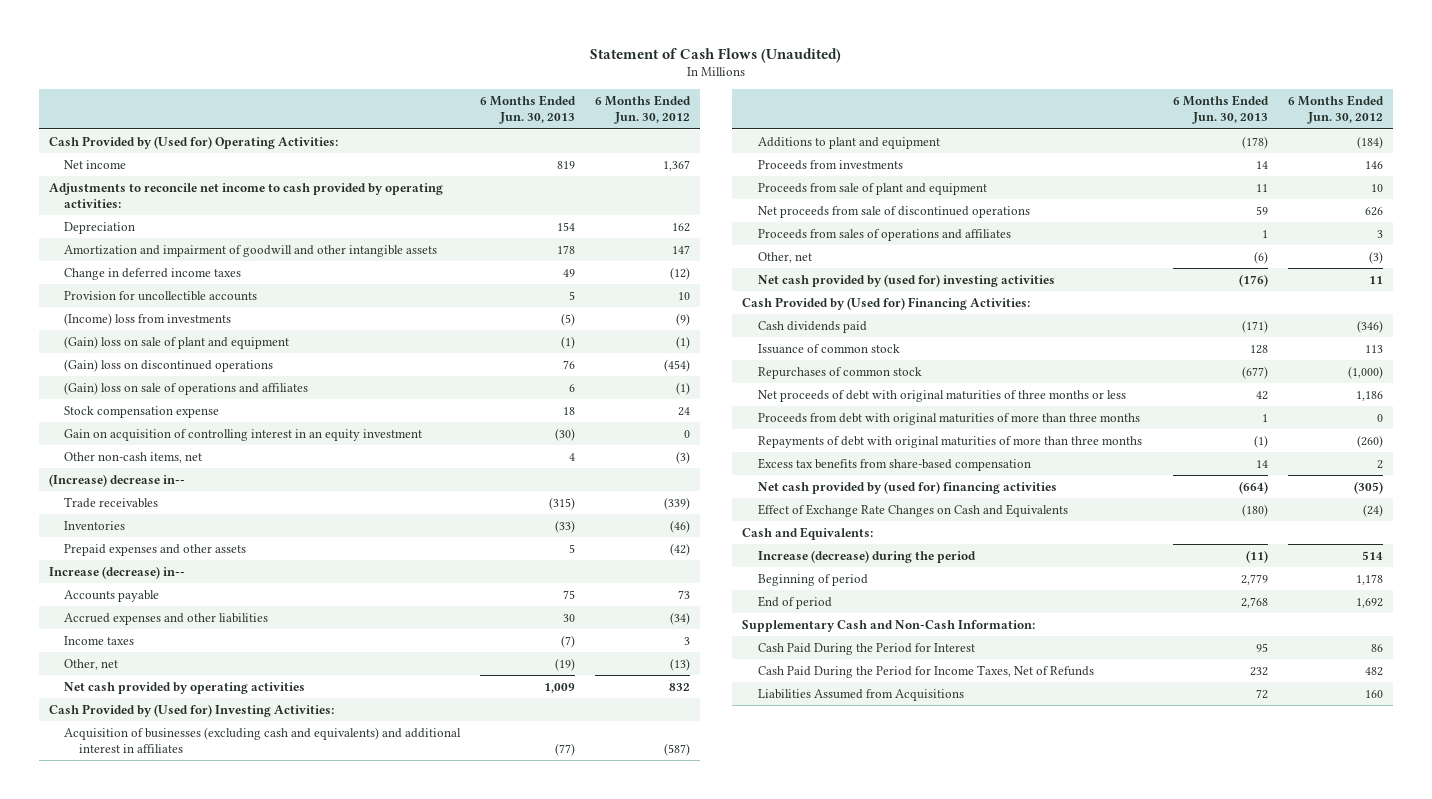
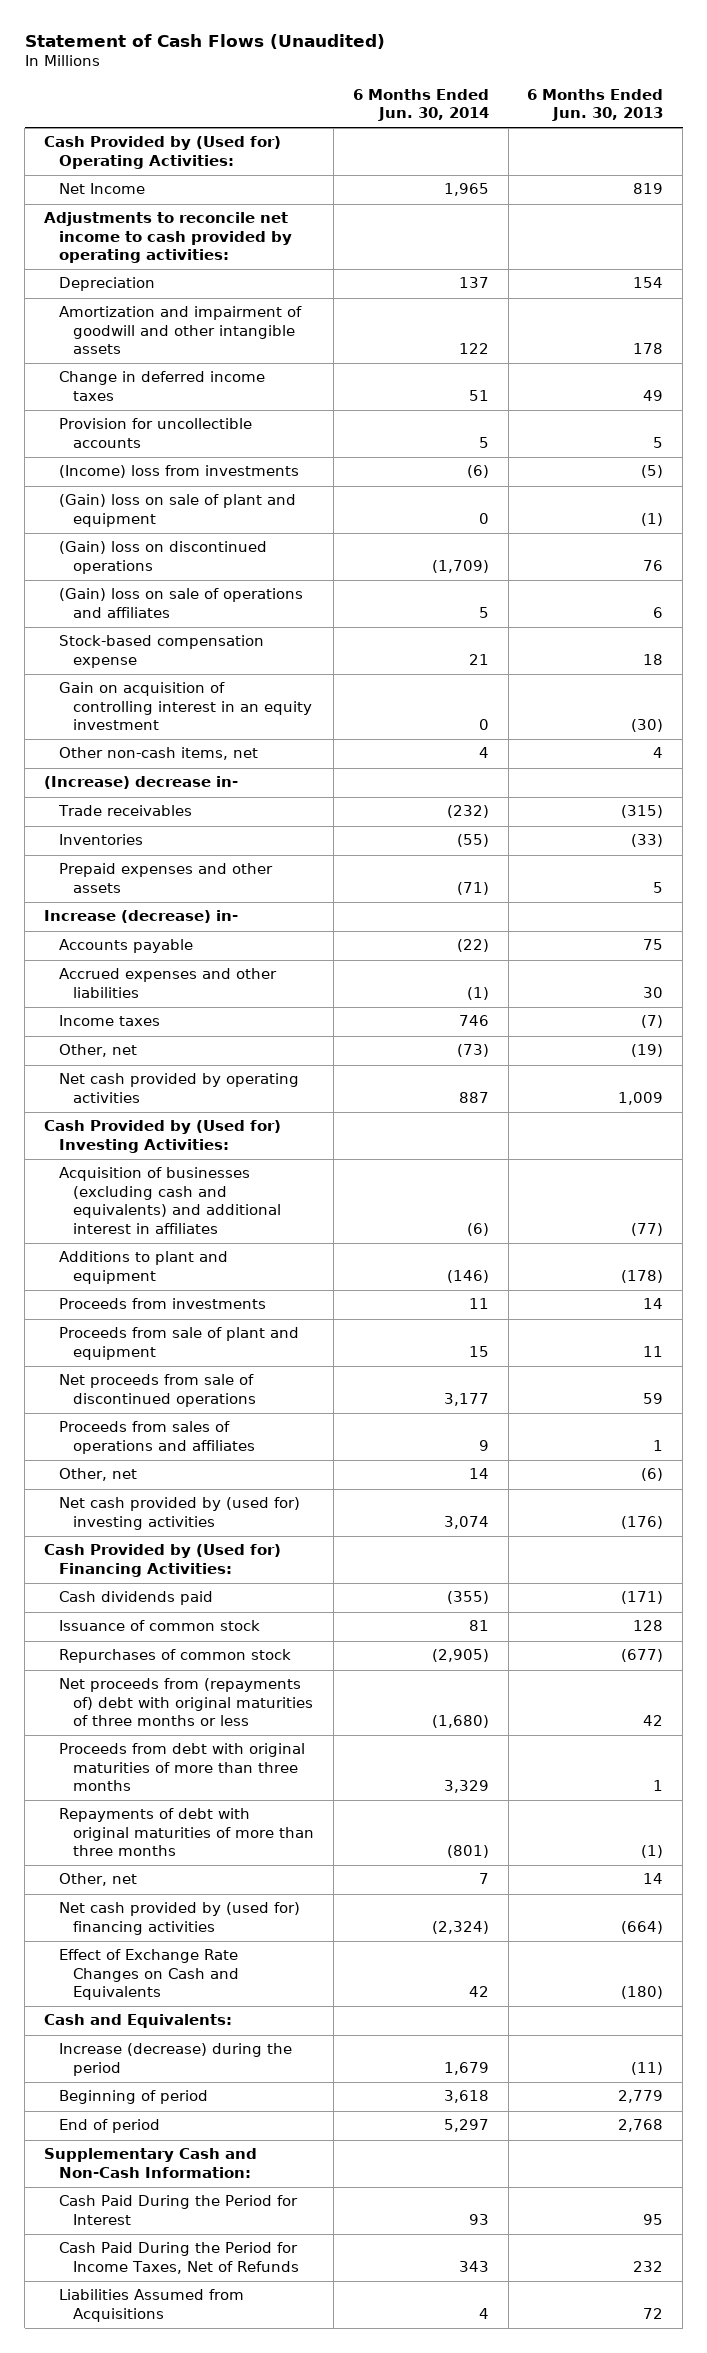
- | 6 Months Ended Jun. 30, 2013 | 6 Months Ended Jun. 30, 2012
+ | 6 Months Ended Jun. 30, 2014 | 6 Months Ended Jun. 30, 2013
- Net income | 819 | 1,367
+ Net Income | 1,965 | 819
- Stock compensation expense | 18 | 24
+ Stock-based compensation expense | 21 | 18
- (Increase) decrease in--
+ (Increase) decrease in-
- Increase (decrease) in--
+ Increase (decrease) in-
- Net proceeds of debt with original maturities of three months or less | 42 | 1,186
+ Net proceeds from (repayments of) debt with original maturities of three months or less | (1,680) | 42
- Excess tax benefits from share-based compensation | 14 | 2
+ Other, net | 7 | 14

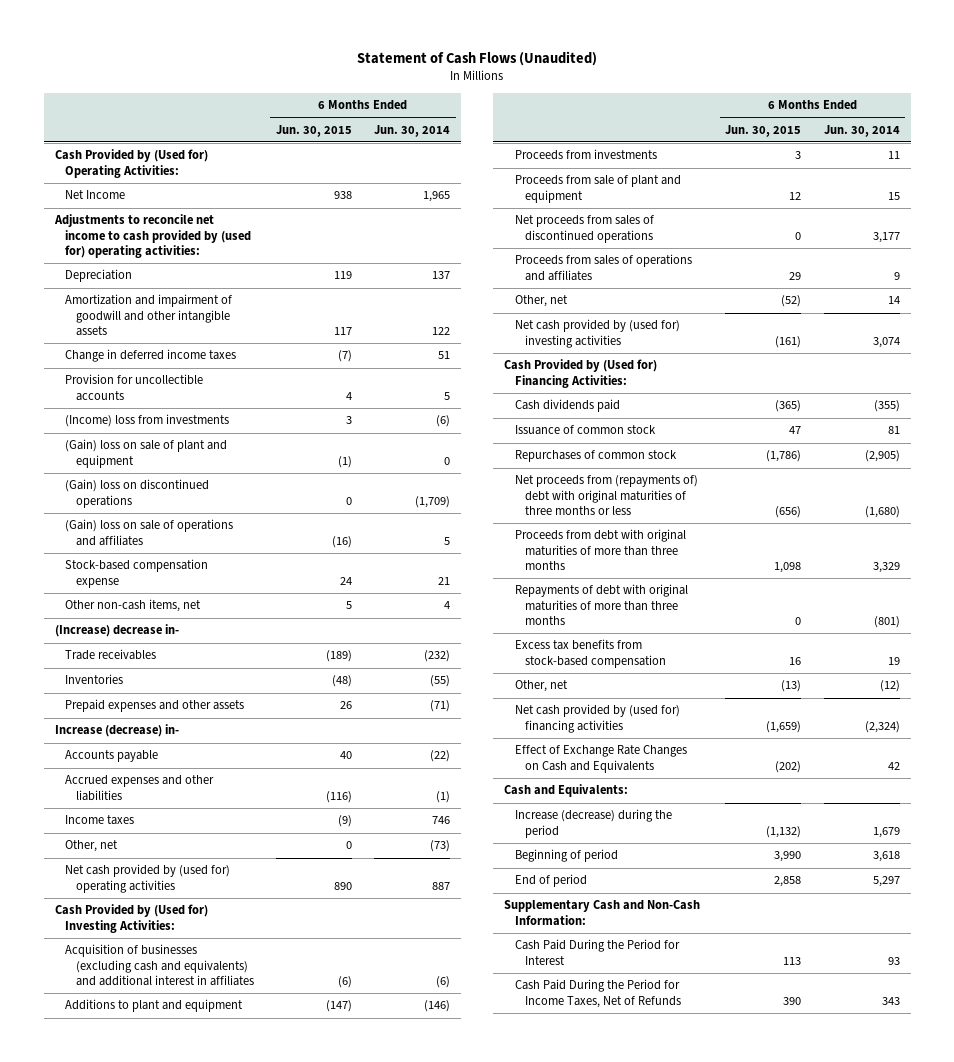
- | 6 Months Ended Jun. 30, 2014 | 6 Months Ended Jun. 30, 2013
+ | 6 Months Ended Jun. 30, 2015 | 6 Months Ended Jun. 30, 2014
- Adjustments to reconcile net income to cash provided by operating activities:
+ Adjustments to reconcile net income to cash provided by (used for) operating activities:
- Gain on acquisition of controlling interest in an equity investment | 0 | (30)
- Net cash provided by operating activities | 887 | 1,009
+ Net cash provided by (used for) operating activities | 890 | 887
- Net proceeds from sale of discontinued operations | 3,177 | 59
+ Net proceeds from sales of discontinued operations | 0 | 3,177
- Other, net | 7 | 14
+ Excess tax benefits from stock-based compensation | 16 | 19
+ Other, net | (13) | (12)
- Liabilities Assumed from Acquisitions | 4 | 72

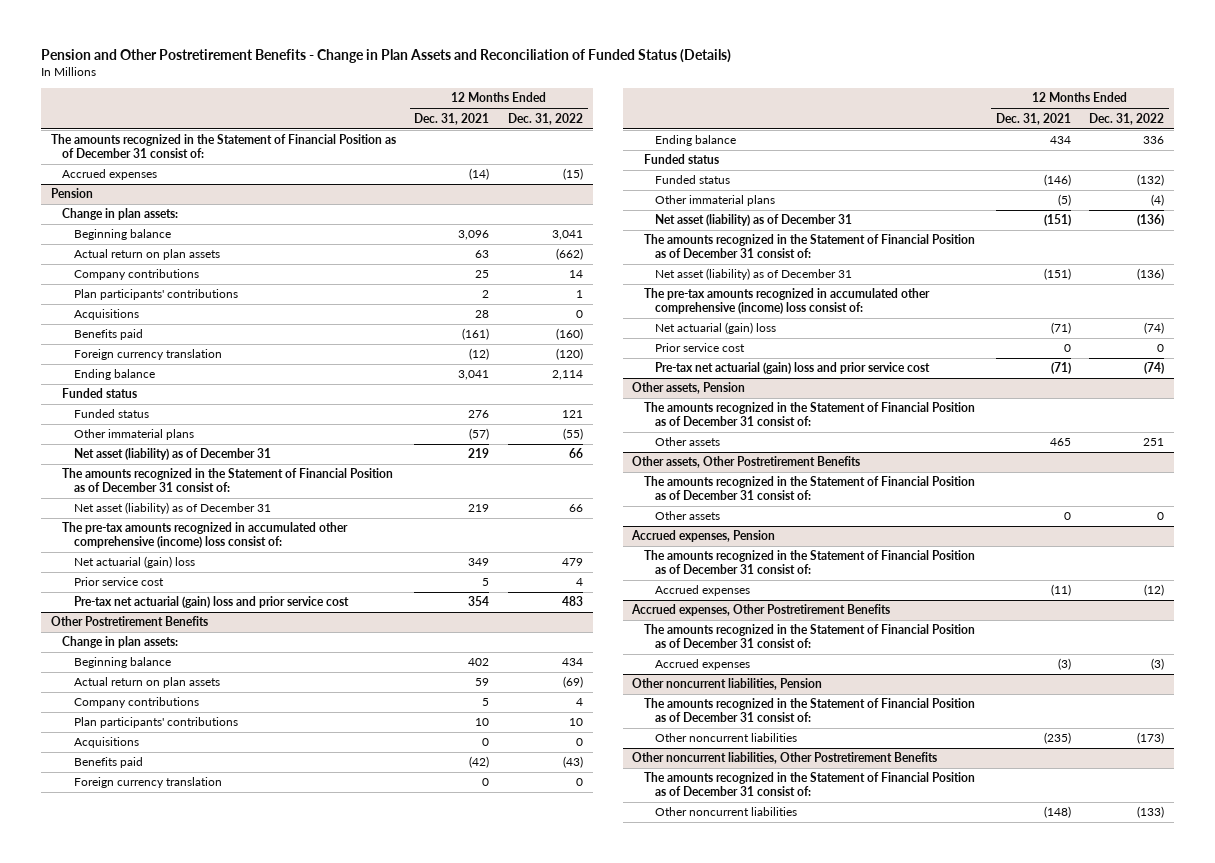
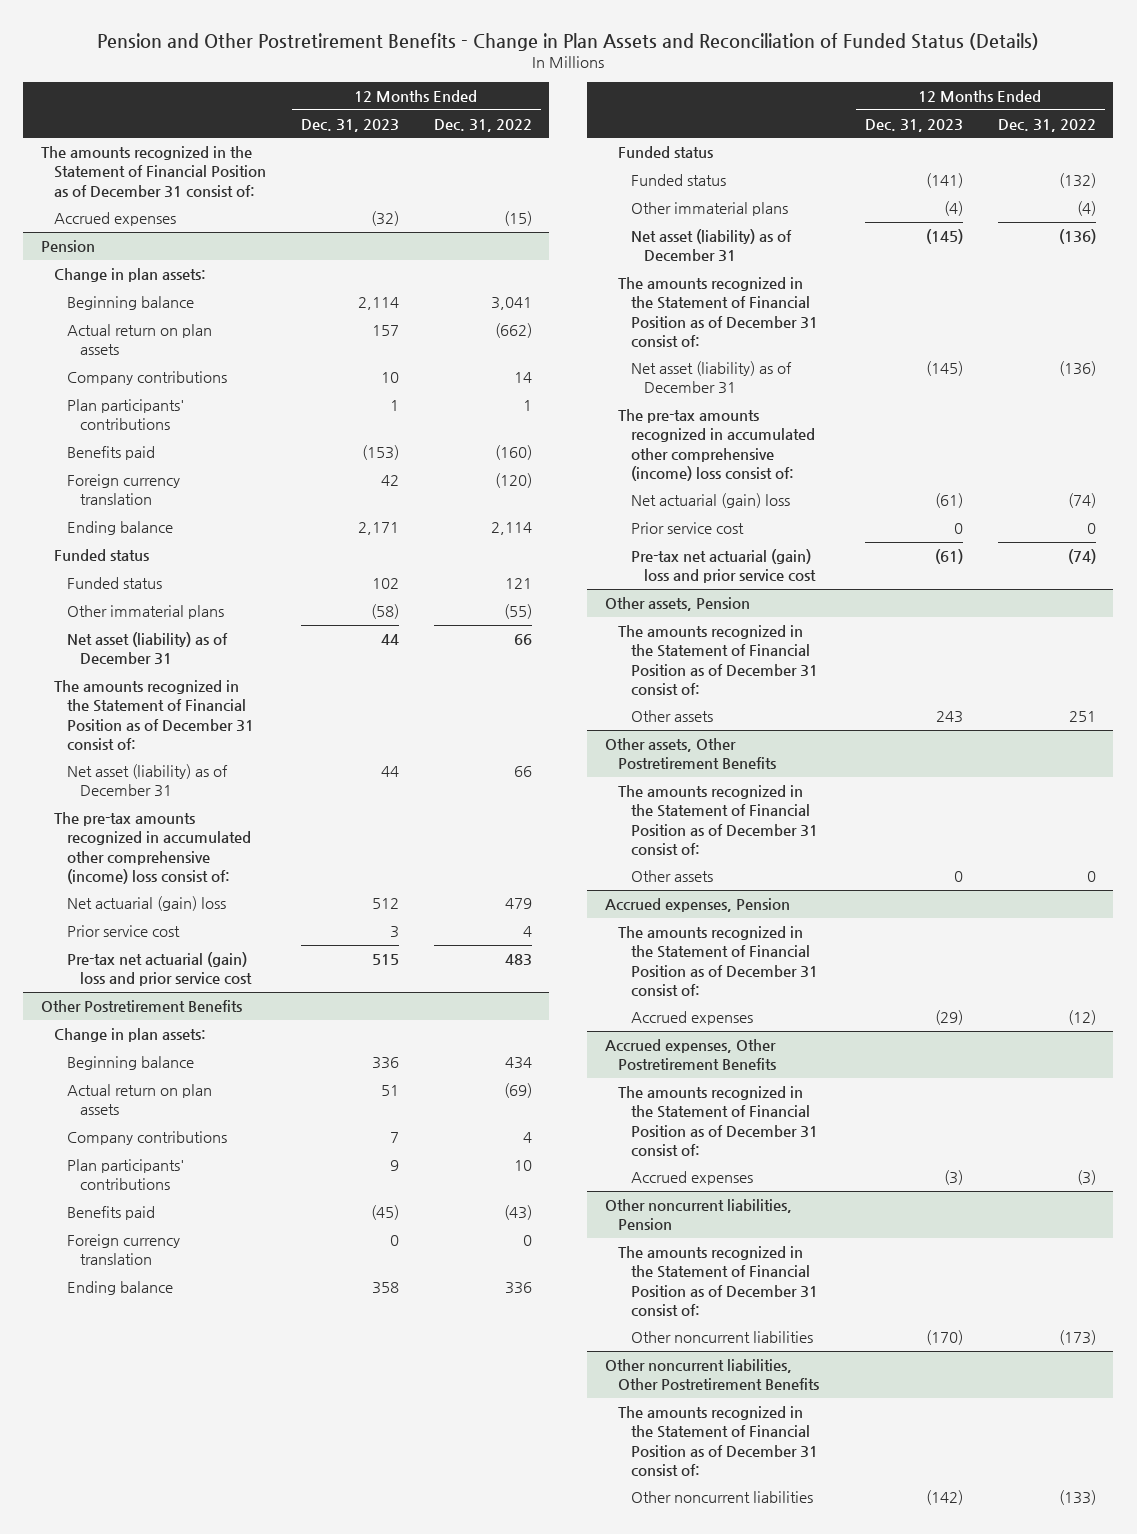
- | 12 Months Ended Dec. 31, 2021 | 12 Months Ended Dec. 31, 2022
+ | 12 Months Ended Dec. 31, 2023 | 12 Months Ended Dec. 31, 2022
@ Pension
- Acquisitions | 28 | 0
@ Other Postretirement Benefits
- Acquisitions | 0 | 0

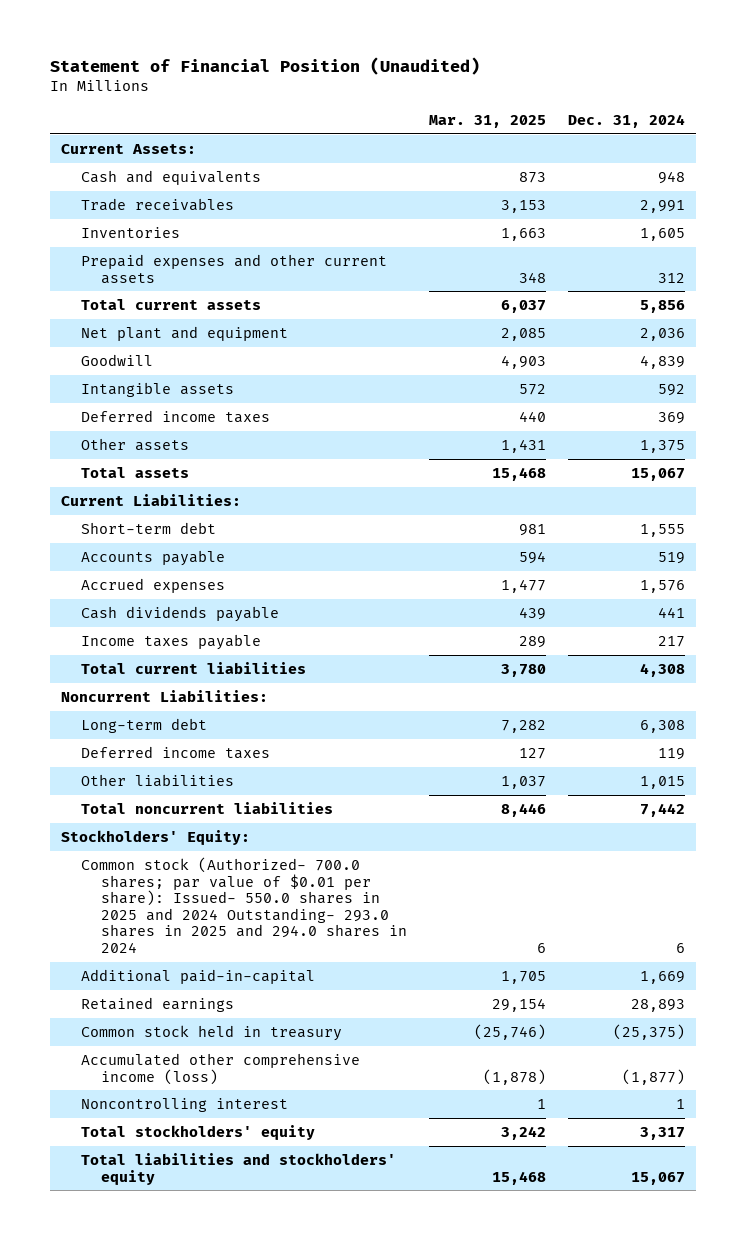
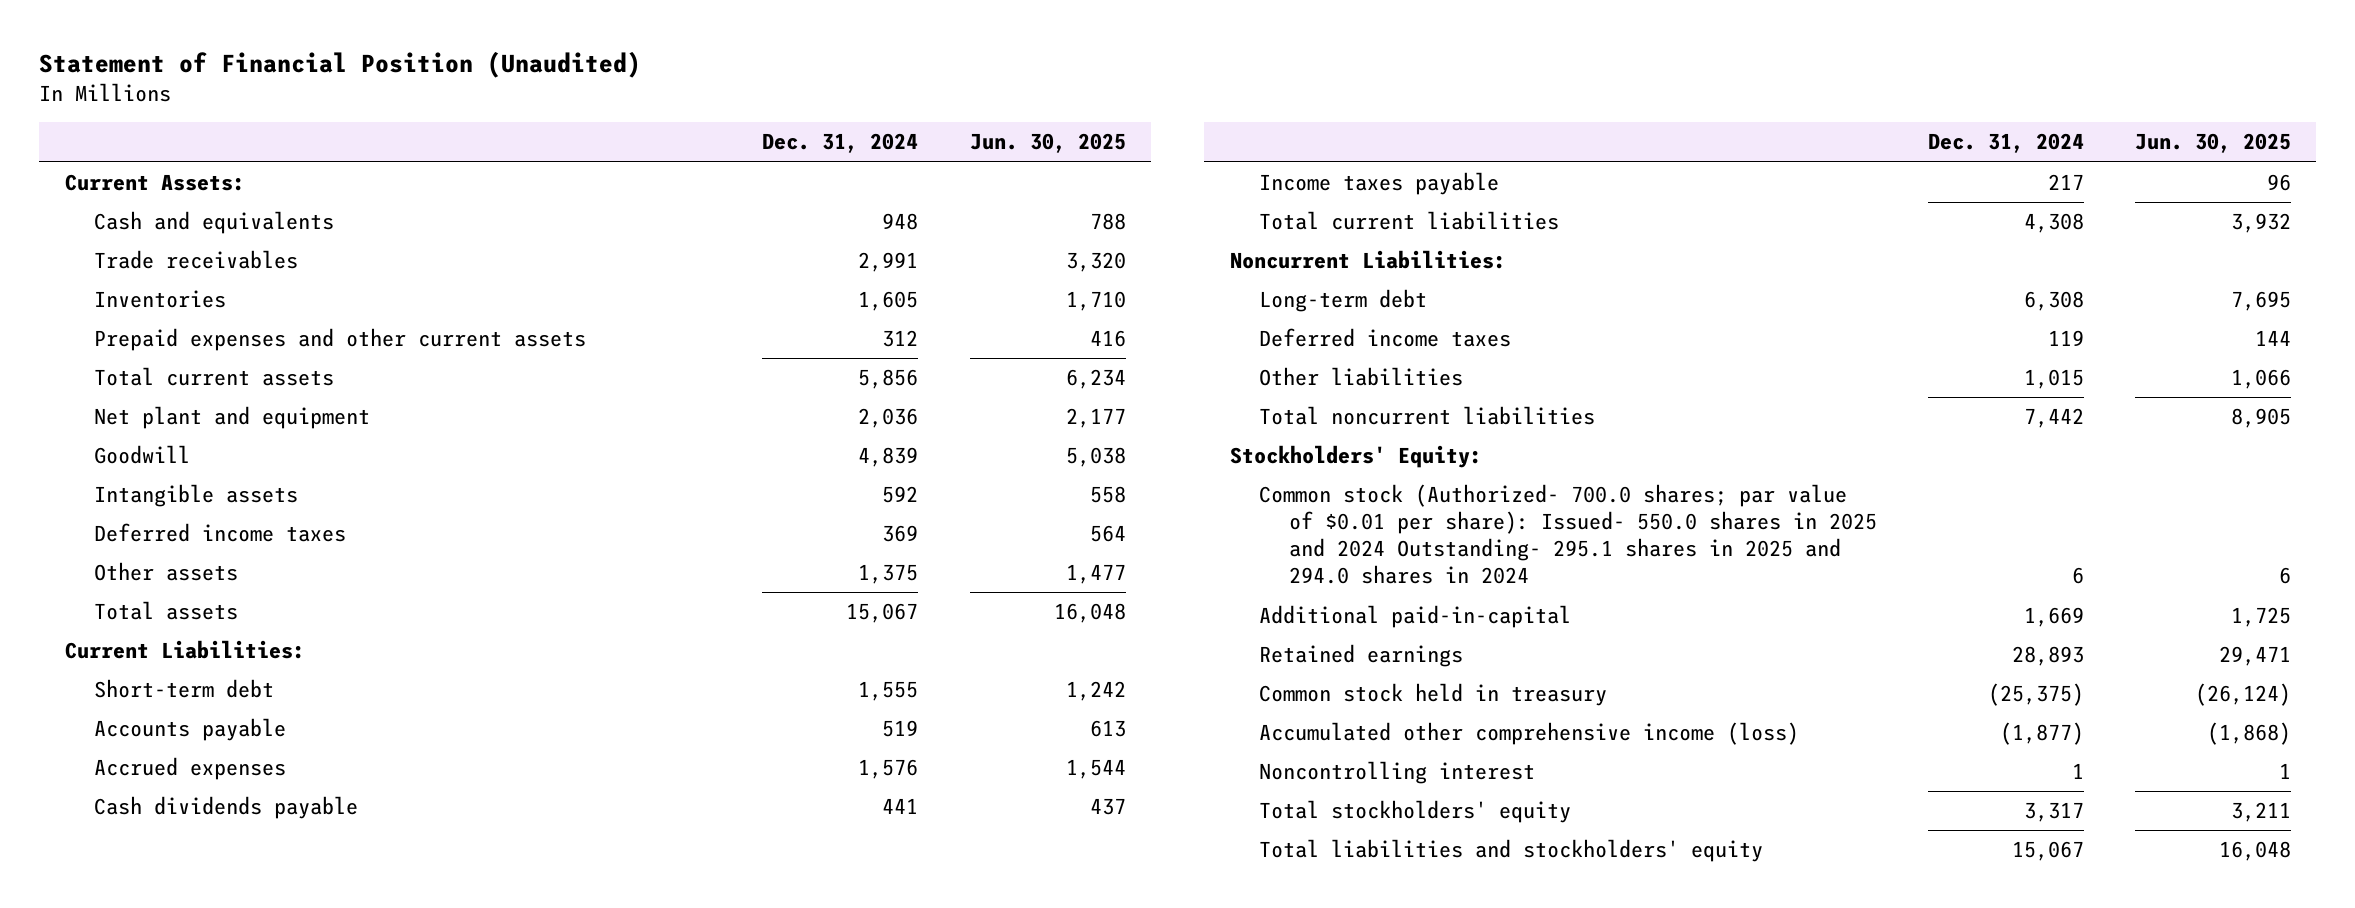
- | Mar. 31, 2025 | Dec. 31, 2024
+ | Dec. 31, 2024 | Jun. 30, 2025
- Common stock (Authorized- 700.0 shares; par value of $0.01 per share): Issued- 550.0 shares in 2025 and 2024 Outstanding- 293.0 shares in 2025 and 294.0 shares in 2024 | 6 | 6
+ Common stock (Authorized- 700.0 shares; par value of $0.01 per share): Issued- 550.0 shares in 2025 and 2024 Outstanding- 295.1 shares in 2025 and 294.0 shares in 2024 | 6 | 6

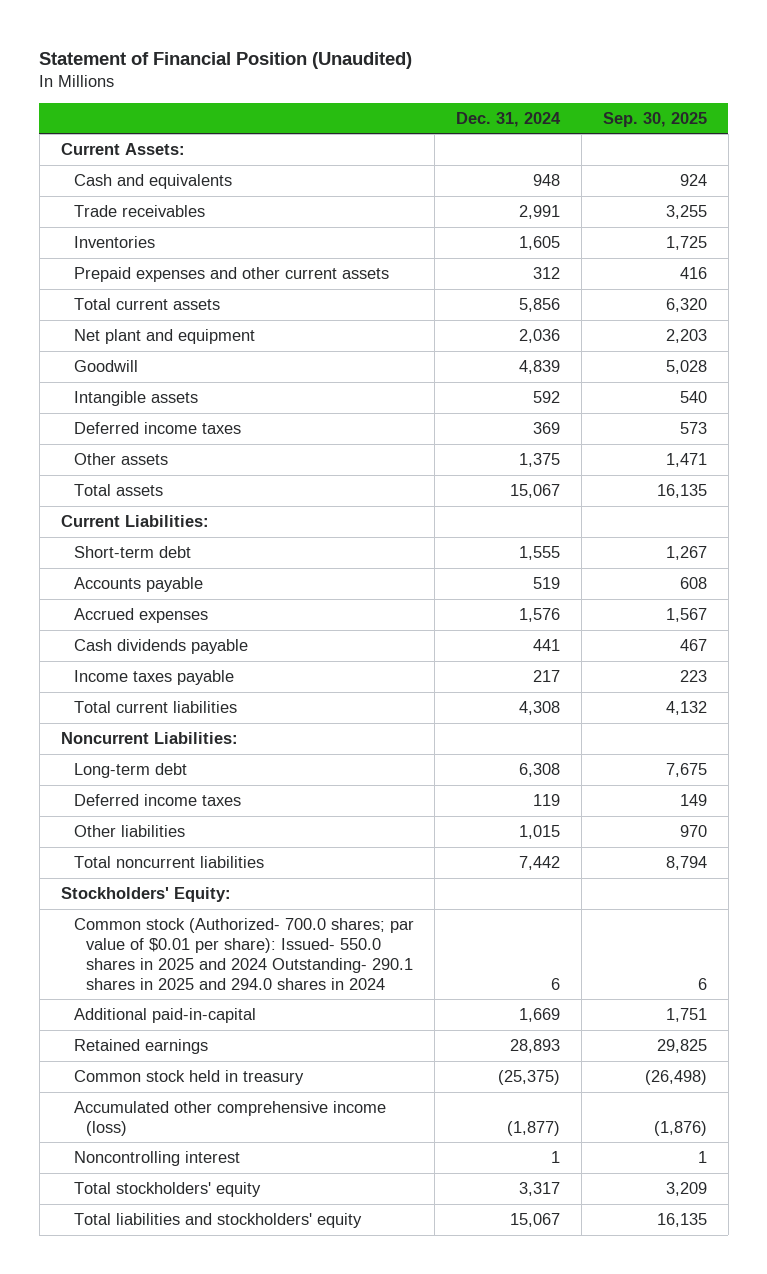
- | Dec. 31, 2024 | Jun. 30, 2025
+ | Dec. 31, 2024 | Sep. 30, 2025
- Common stock (Authorized- 700.0 shares; par value of $0.01 per share): Issued- 550.0 shares in 2025 and 2024 Outstanding- 295.1 shares in 2025 and 294.0 shares in 2024 | 6 | 6
+ Common stock (Authorized- 700.0 shares; par value of $0.01 per share): Issued- 550.0 shares in 2025 and 2024 Outstanding- 290.1 shares in 2025 and 294.0 shares in 2024 | 6 | 6

